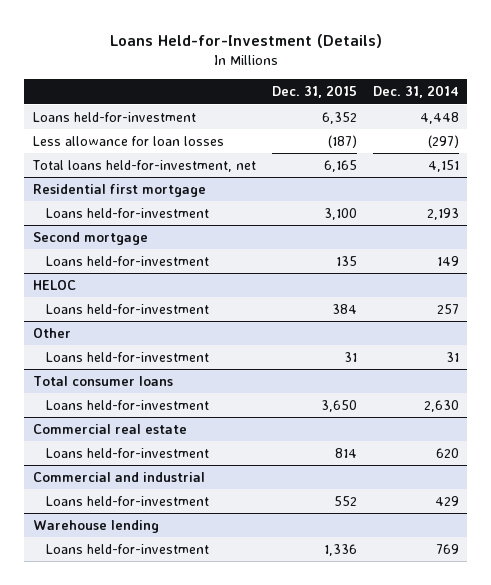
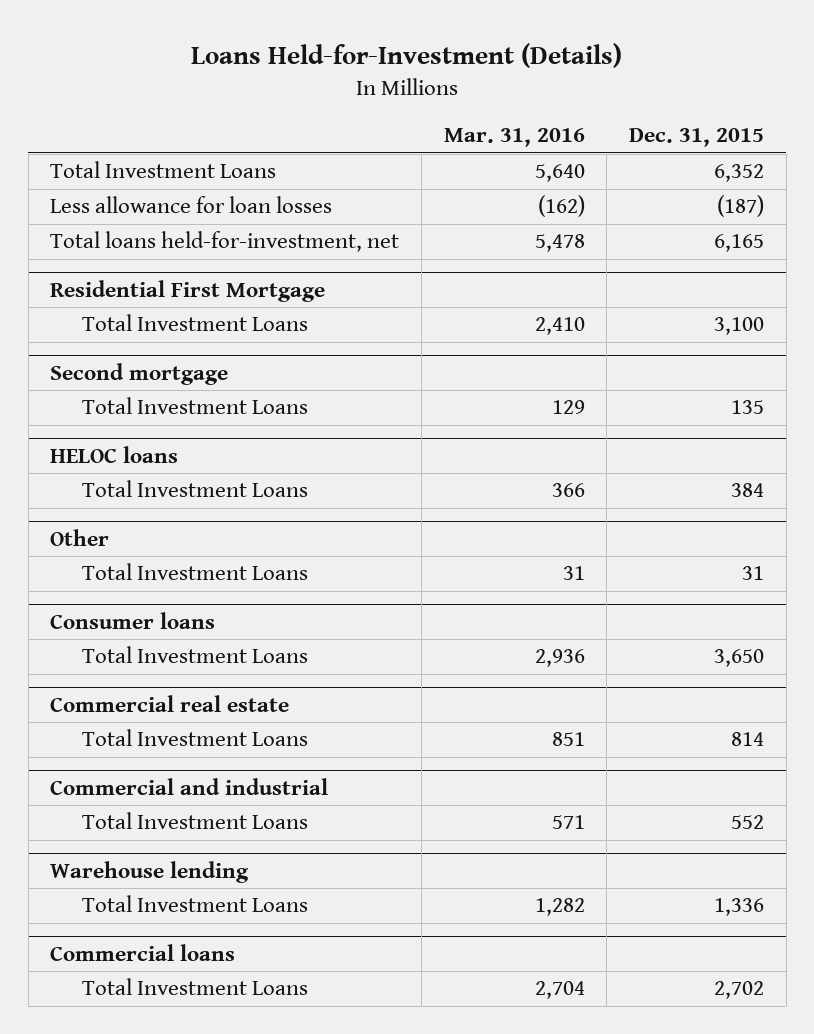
- | Dec. 31, 2015 | Dec. 31, 2014
+ | Mar. 31, 2016 | Dec. 31, 2015
- Loans held-for-investment | 6,352 | 4,448
+ Total Investment Loans | 5,640 | 6,352
- Residential first mortgage
- Loans held-for-investment | 3,100 | 2,193
+ Residential First Mortgage
+ Total Investment Loans | 2,410 | 3,100
@ Second mortgage
- Loans held-for-investment | 135 | 149
- HELOC
- Loans held-for-investment | 384 | 257
@ Second mortgage
+ Total Investment Loans | 129 | 135
+ HELOC loans
+ Total Investment Loans | 366 | 384
@ Other
- Loans held-for-investment | 31 | 31
- Total consumer loans
- Loans held-for-investment | 3,650 | 2,630
@ Other
+ Total Investment Loans | 31 | 31
+ Consumer loans
+ Total Investment Loans | 2,936 | 3,650
@ Commercial real estate
- Loans held-for-investment | 814 | 620
+ Total Investment Loans | 851 | 814
@ Commercial and industrial
- Loans held-for-investment | 552 | 429
+ Total Investment Loans | 571 | 552
@ Warehouse lending
- Loans held-for-investment | 1,336 | 769
+ Total Investment Loans | 1,282 | 1,336
+ Commercial loans
+ Total Investment Loans | 2,704 | 2,702

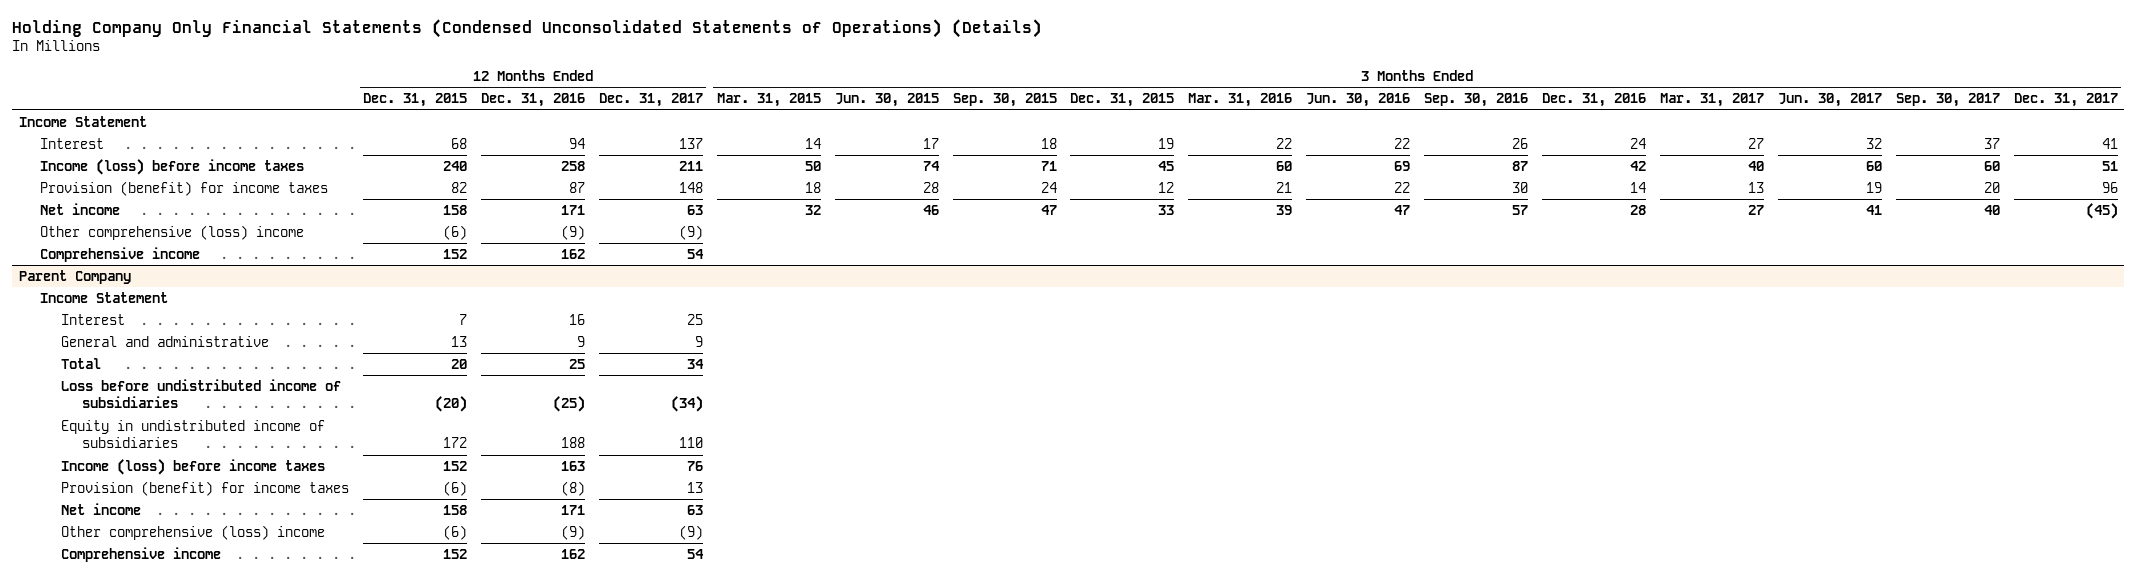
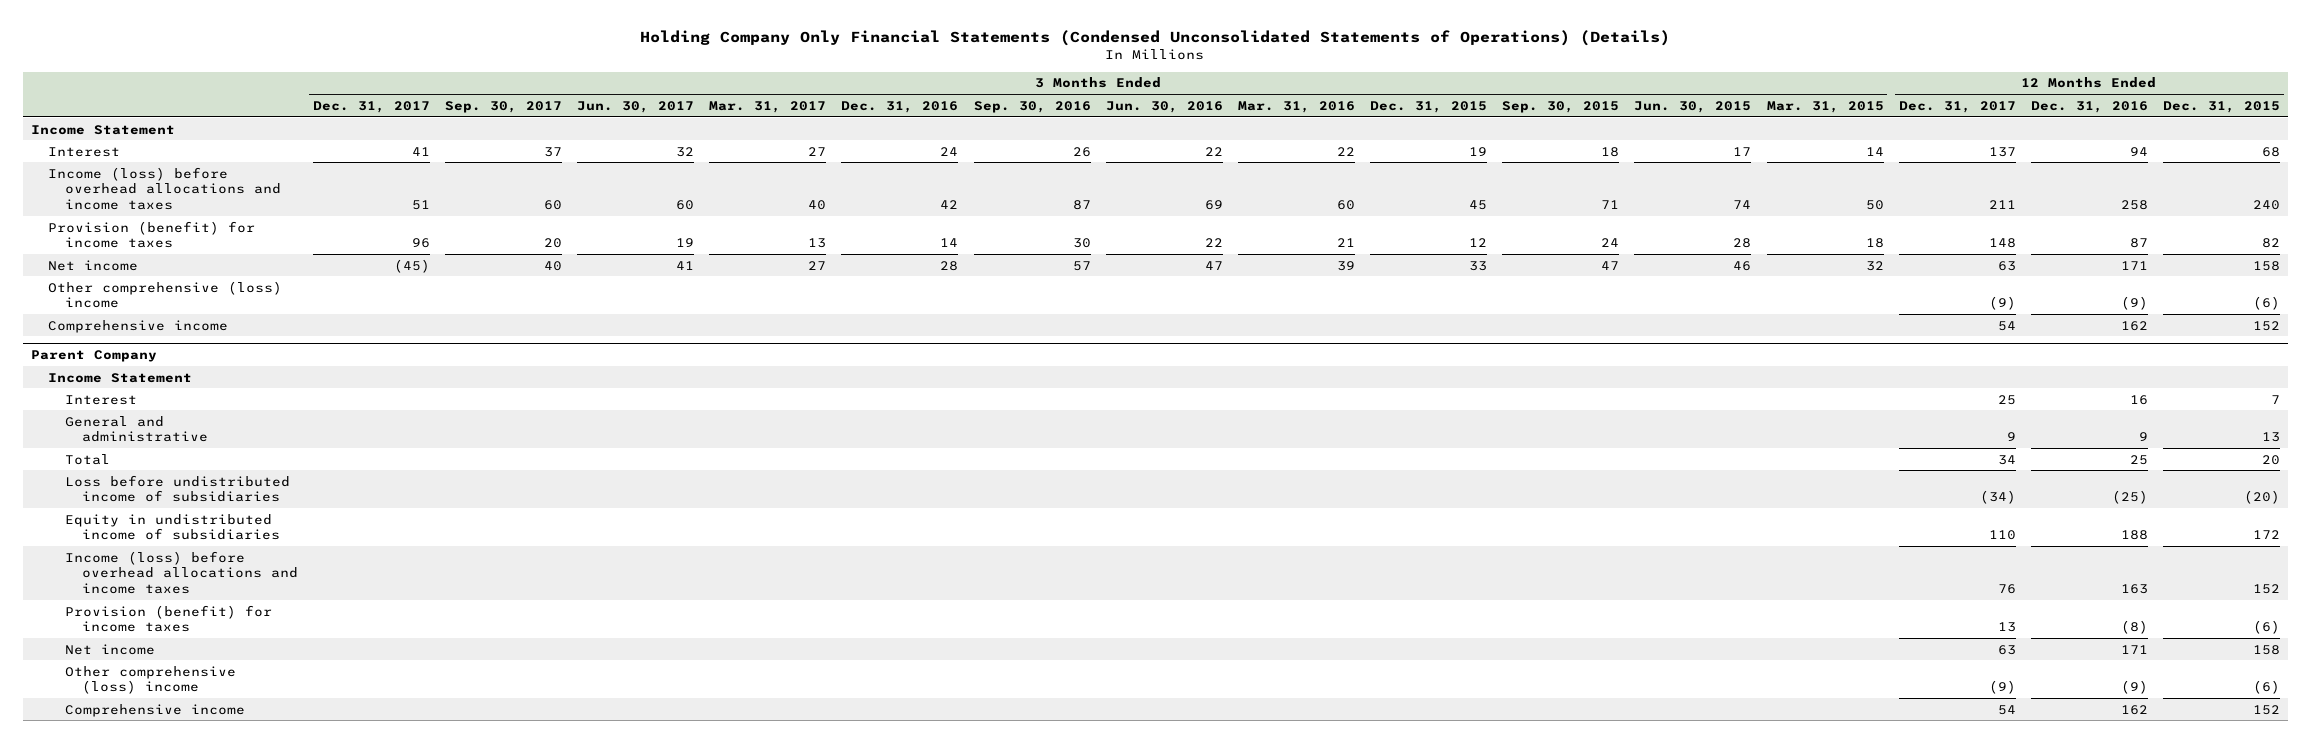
- | 12 Months Ended Dec. 31, 2015 | 12 Months Ended Dec. 31, 2016 | 12 Months Ended Dec. 31, 2017 | 3 Months Ended Mar. 31, 2015 | 3 Months Ended Jun. 30, 2015 | 3 Months Ended Sep. 30, 2015 | 3 Months Ended Dec. 31, 2015 | 3 Months Ended Mar. 31, 2016 | 3 Months Ended Jun. 30, 2016 | 3 Months Ended Sep. 30, 2016 | 3 Months Ended Dec. 31, 2016 | 3 Months Ended Mar. 31, 2017 | 3 Months Ended Jun. 30, 2017 | 3 Months Ended Sep. 30, 2017 | 3 Months Ended Dec. 31, 2017
+ | 3 Months Ended Dec. 31, 2017 | 3 Months Ended Sep. 30, 2017 | 3 Months Ended Jun. 30, 2017 | 3 Months Ended Mar. 31, 2017 | 3 Months Ended Dec. 31, 2016 | 3 Months Ended Sep. 30, 2016 | 3 Months Ended Jun. 30, 2016 | 3 Months Ended Mar. 31, 2016 | 3 Months Ended Dec. 31, 2015 | 3 Months Ended Sep. 30, 2015 | 3 Months Ended Jun. 30, 2015 | 3 Months Ended Mar. 31, 2015 | 12 Months Ended Dec. 31, 2017 | 12 Months Ended Dec. 31, 2016 | 12 Months Ended Dec. 31, 2015
- Income (loss) before income taxes | 240 | 258 | 211 | 50 | 74 | 71 | 45 | 60 | 69 | 87 | 42 | 40 | 60 | 60 | 51
+ Income (loss) before overhead allocations and income taxes | 51 | 60 | 60 | 40 | 42 | 87 | 69 | 60 | 45 | 71 | 74 | 50 | 211 | 258 | 240
@ Parent Company
- Income (loss) before income taxes | 152 | 163 | 76 | | | | | | | | | | | |
+ Income (loss) before overhead allocations and income taxes | | | | | | | | | | | | | 76 | 163 | 152

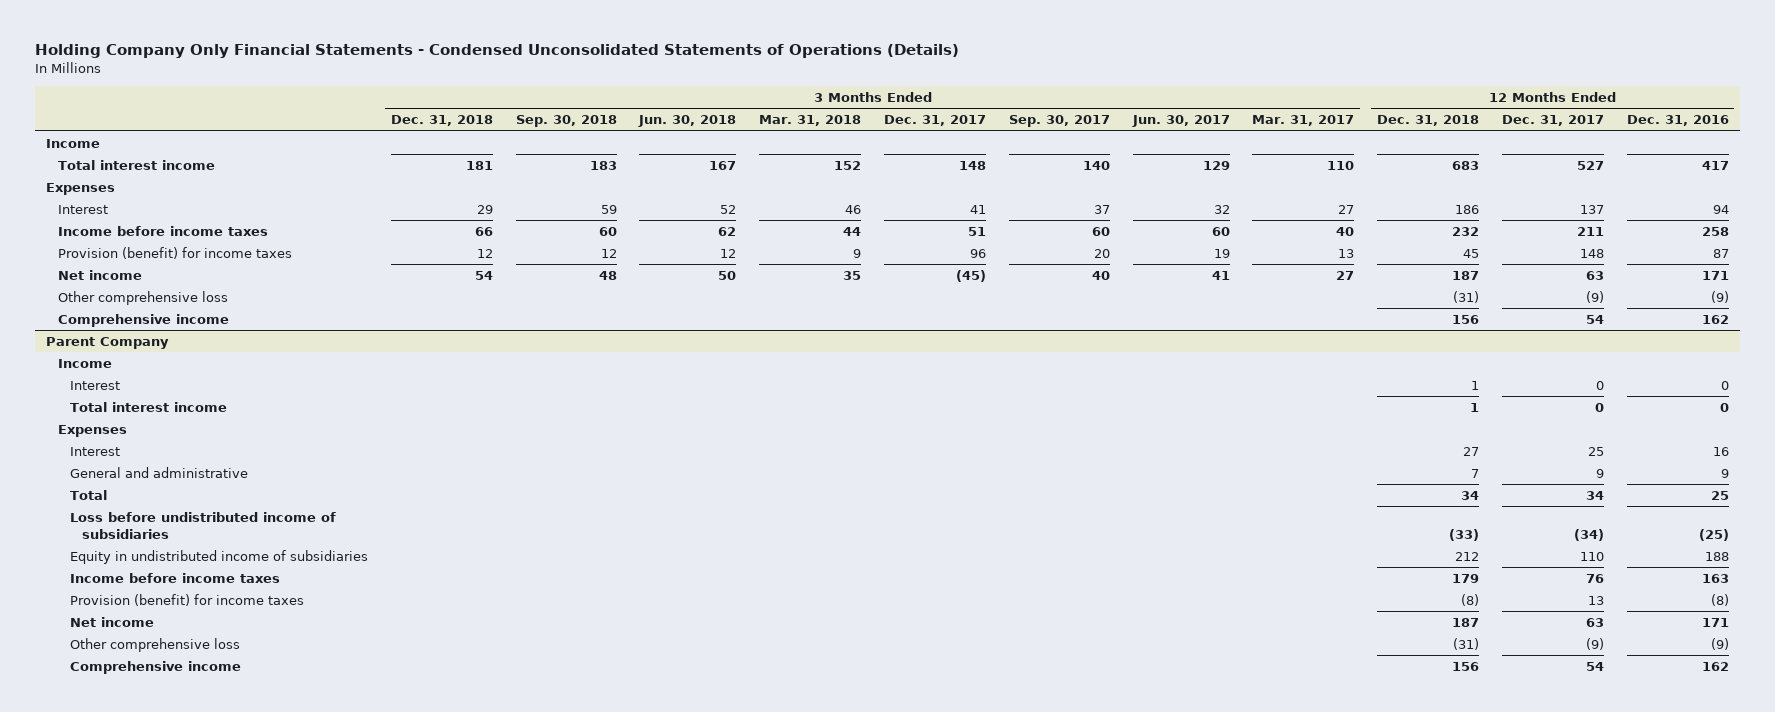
- Holding Company Only Financial Statements (Condensed Unconsolidated Statements of Operations) (Details)
+ Holding Company Only Financial Statements - Condensed Unconsolidated Statements of Operations (Details)
- | 3 Months Ended Dec. 31, 2017 | 3 Months Ended Sep. 30, 2017 | 3 Months Ended Jun. 30, 2017 | 3 Months Ended Mar. 31, 2017 | 3 Months Ended Dec. 31, 2016 | 3 Months Ended Sep. 30, 2016 | 3 Months Ended Jun. 30, 2016 | 3 Months Ended Mar. 31, 2016 | 3 Months Ended Dec. 31, 2015 | 3 Months Ended Sep. 30, 2015 | 3 Months Ended Jun. 30, 2015 | 3 Months Ended Mar. 31, 2015 | 12 Months Ended Dec. 31, 2017 | 12 Months Ended Dec. 31, 2016 | 12 Months Ended Dec. 31, 2015
+ | 3 Months Ended Dec. 31, 2018 | 3 Months Ended Sep. 30, 2018 | 3 Months Ended Jun. 30, 2018 | 3 Months Ended Mar. 31, 2018 | 3 Months Ended Dec. 31, 2017 | 3 Months Ended Sep. 30, 2017 | 3 Months Ended Jun. 30, 2017 | 3 Months Ended Mar. 31, 2017 | 12 Months Ended Dec. 31, 2018 | 12 Months Ended Dec. 31, 2017 | 12 Months Ended Dec. 31, 2016
- Income Statement
+ Income
+ Total interest income | 181 | 183 | 167 | 152 | 148 | 140 | 129 | 110 | 683 | 527 | 417
+ Expenses
- Income (loss) before overhead allocations and income taxes | 51 | 60 | 60 | 40 | 42 | 87 | 69 | 60 | 45 | 71 | 74 | 50 | 211 | 258 | 240
+ Income before income taxes | 66 | 60 | 62 | 44 | 51 | 60 | 60 | 40 | 232 | 211 | 258
- Other comprehensive (loss) income | | | | | | | | | | | | | (9) | (9) | (6)
+ Other comprehensive loss | | | | | | | | | (31) | (9) | (9)
@ Parent Company
- Income Statement
+ Income
+ Interest | | | | | | | | | 1 | 0 | 0
+ Total interest income | | | | | | | | | 1 | 0 | 0
+ Expenses
- Income (loss) before overhead allocations and income taxes | | | | | | | | | | | | | 76 | 163 | 152
+ Income before income taxes | | | | | | | | | 179 | 76 | 163
- Other comprehensive (loss) income | | | | | | | | | | | | | (9) | (9) | (6)
+ Other comprehensive loss | | | | | | | | | (31) | (9) | (9)

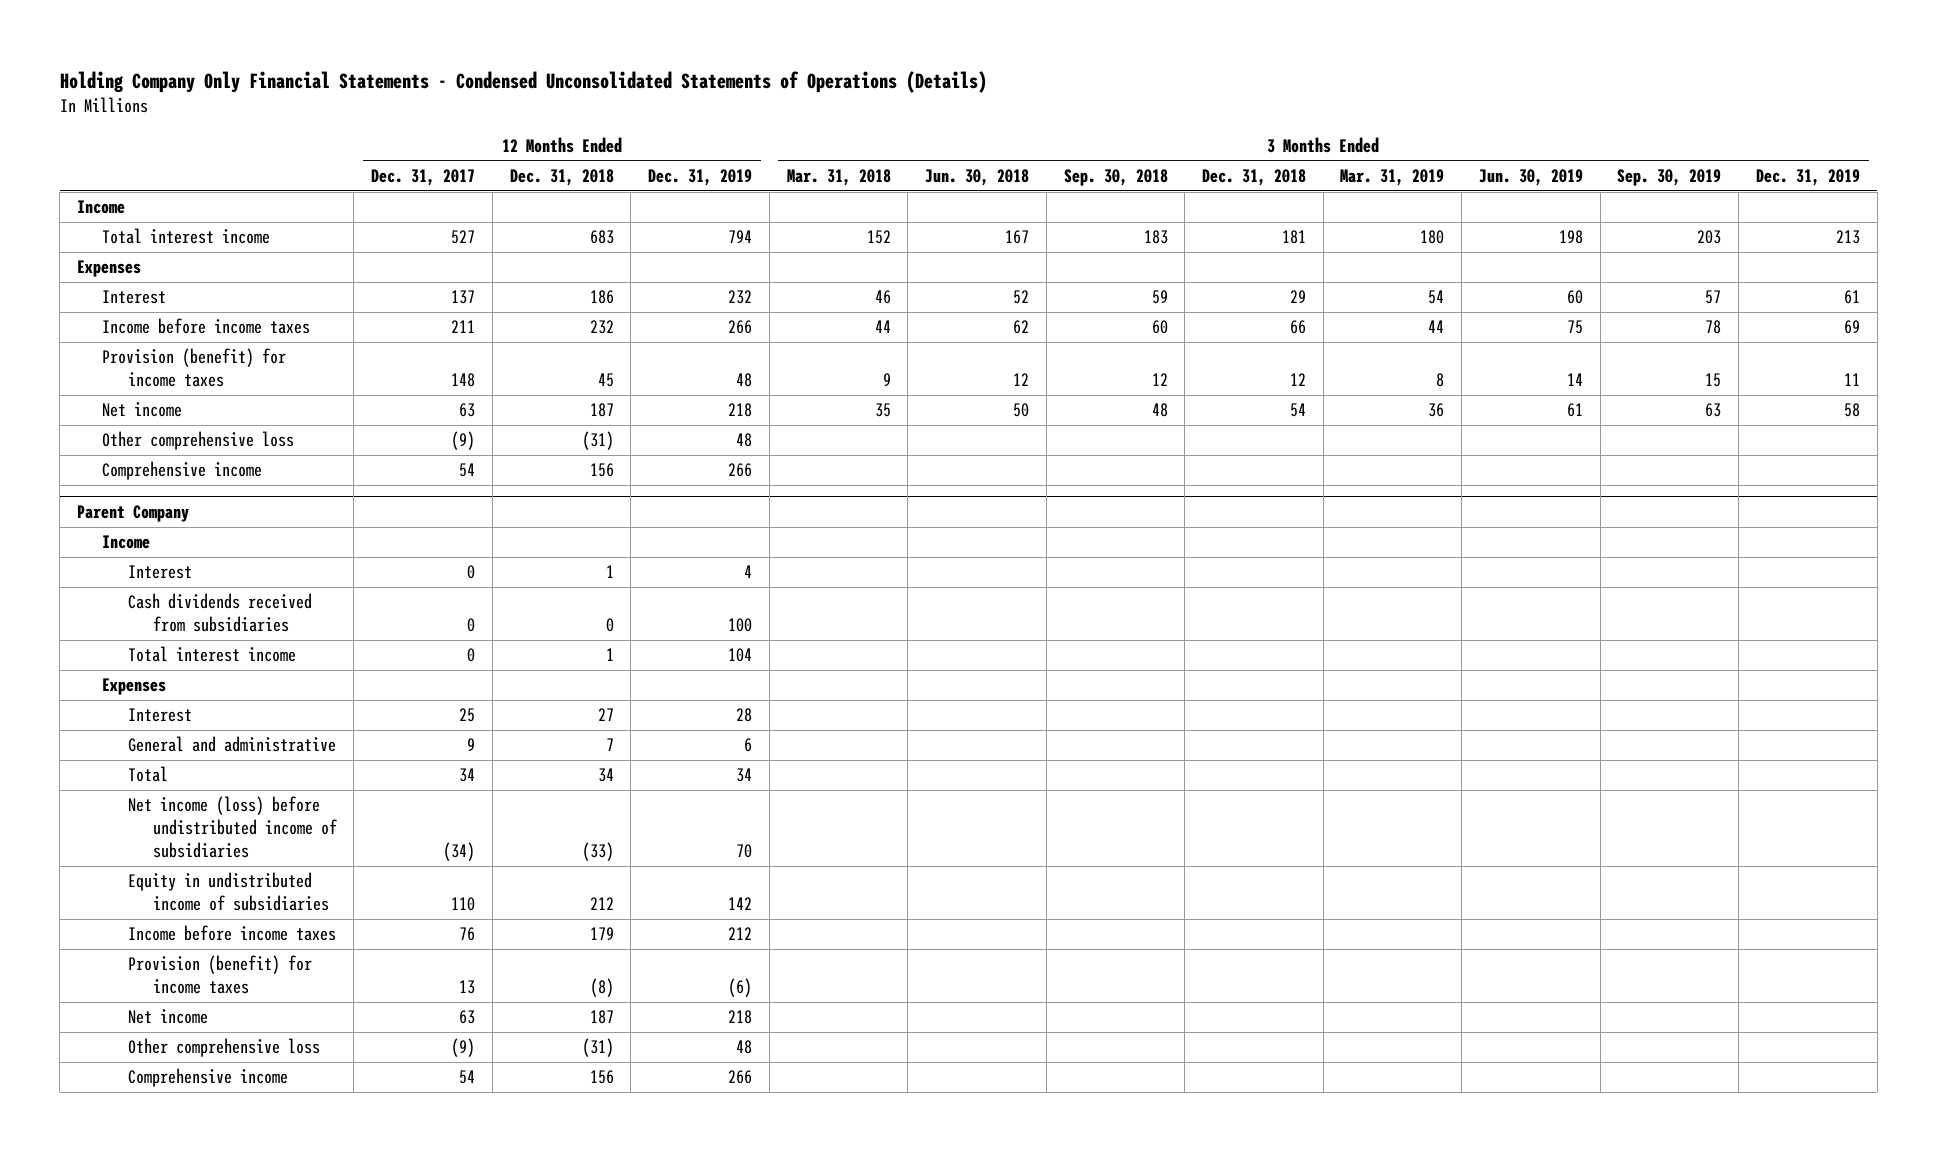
- | 3 Months Ended Dec. 31, 2018 | 3 Months Ended Sep. 30, 2018 | 3 Months Ended Jun. 30, 2018 | 3 Months Ended Mar. 31, 2018 | 3 Months Ended Dec. 31, 2017 | 3 Months Ended Sep. 30, 2017 | 3 Months Ended Jun. 30, 2017 | 3 Months Ended Mar. 31, 2017 | 12 Months Ended Dec. 31, 2018 | 12 Months Ended Dec. 31, 2017 | 12 Months Ended Dec. 31, 2016
+ | 12 Months Ended Dec. 31, 2017 | 12 Months Ended Dec. 31, 2018 | 12 Months Ended Dec. 31, 2019 | 3 Months Ended Mar. 31, 2018 | 3 Months Ended Jun. 30, 2018 | 3 Months Ended Sep. 30, 2018 | 3 Months Ended Dec. 31, 2018 | 3 Months Ended Mar. 31, 2019 | 3 Months Ended Jun. 30, 2019 | 3 Months Ended Sep. 30, 2019 | 3 Months Ended Dec. 31, 2019
@ Parent Company
+ Cash dividends received from subsidiaries | 0 | 0 | 100 | | | | | | | |
- Loss before undistributed income of subsidiaries | | | | | | | | | (33) | (34) | (25)
+ Net income (loss) before undistributed income of subsidiaries | (34) | (33) | 70 | | | | | | | |

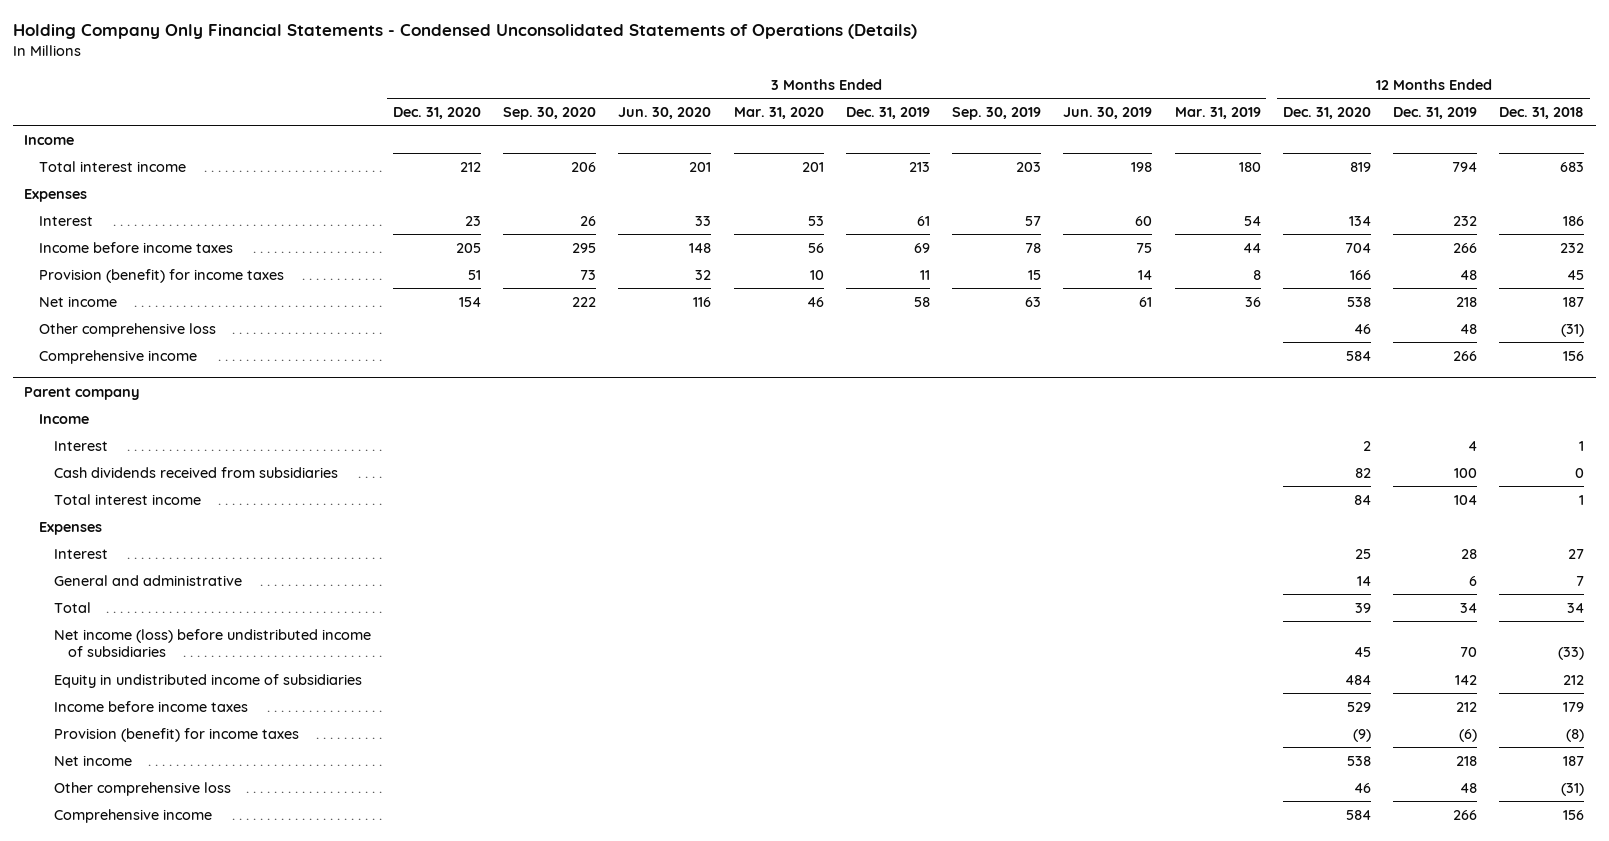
- | 12 Months Ended Dec. 31, 2017 | 12 Months Ended Dec. 31, 2018 | 12 Months Ended Dec. 31, 2019 | 3 Months Ended Mar. 31, 2018 | 3 Months Ended Jun. 30, 2018 | 3 Months Ended Sep. 30, 2018 | 3 Months Ended Dec. 31, 2018 | 3 Months Ended Mar. 31, 2019 | 3 Months Ended Jun. 30, 2019 | 3 Months Ended Sep. 30, 2019 | 3 Months Ended Dec. 31, 2019
+ | 3 Months Ended Dec. 31, 2020 | 3 Months Ended Sep. 30, 2020 | 3 Months Ended Jun. 30, 2020 | 3 Months Ended Mar. 31, 2020 | 3 Months Ended Dec. 31, 2019 | 3 Months Ended Sep. 30, 2019 | 3 Months Ended Jun. 30, 2019 | 3 Months Ended Mar. 31, 2019 | 12 Months Ended Dec. 31, 2020 | 12 Months Ended Dec. 31, 2019 | 12 Months Ended Dec. 31, 2018
- Parent Company
+ Parent company

